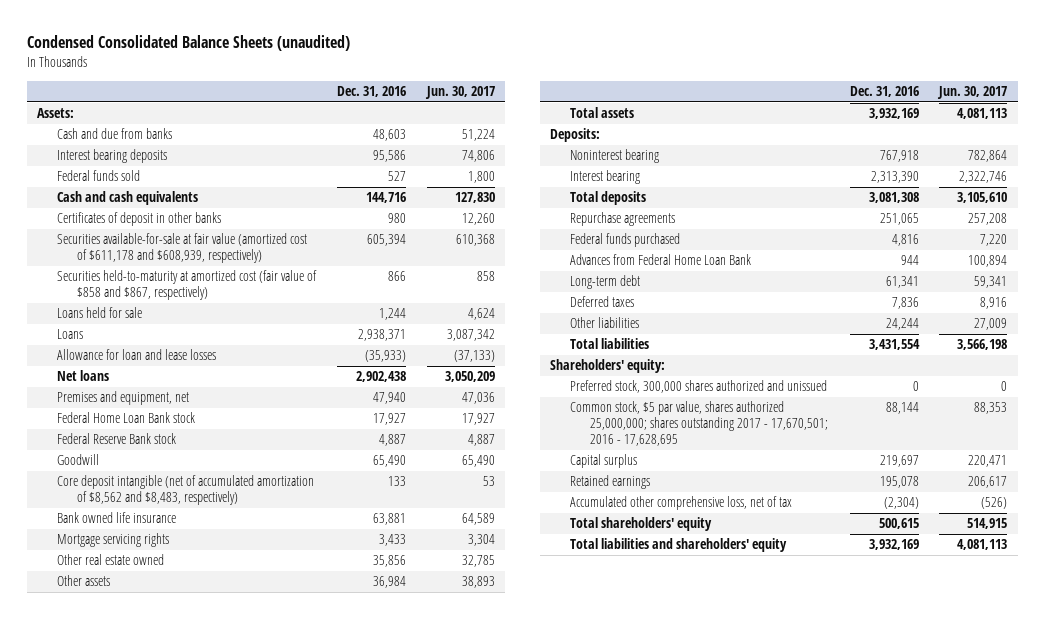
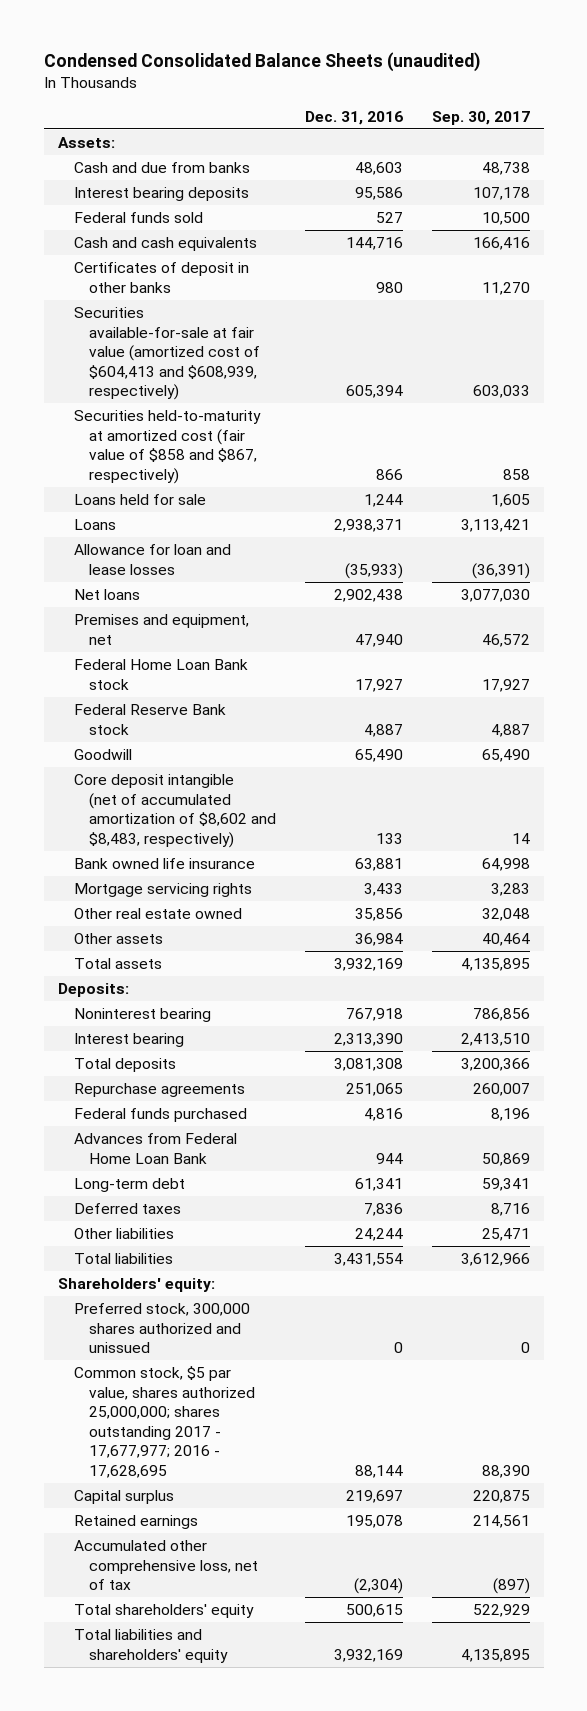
- | Dec. 31, 2016 | Jun. 30, 2017
+ | Dec. 31, 2016 | Sep. 30, 2017
- Securities available-for-sale at fair value (amortized cost of $611,178 and $608,939, respectively) | 605,394 | 610,368
+ Securities available-for-sale at fair value (amortized cost of $604,413 and $608,939, respectively) | 605,394 | 603,033
- Core deposit intangible (net of accumulated amortization of $8,562 and $8,483, respectively) | 133 | 53
+ Core deposit intangible (net of accumulated amortization of $8,602 and $8,483, respectively) | 133 | 14
- Common stock, $5 par value, shares authorized 25,000,000; shares outstanding 2017 - 17,670,501; 2016 - 17,628,695 | 88,144 | 88,353
+ Common stock, $5 par value, shares authorized 25,000,000; shares outstanding 2017 - 17,677,977; 2016 - 17,628,695 | 88,144 | 88,390

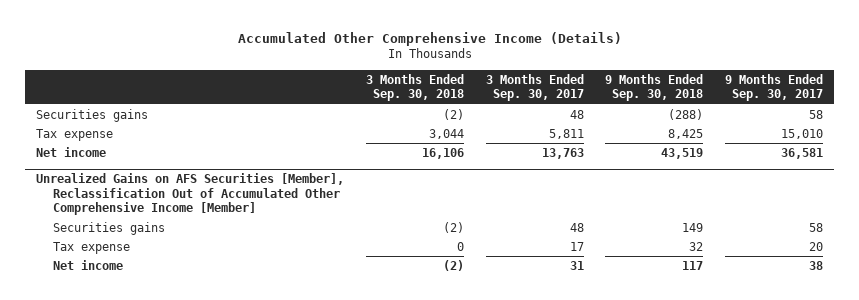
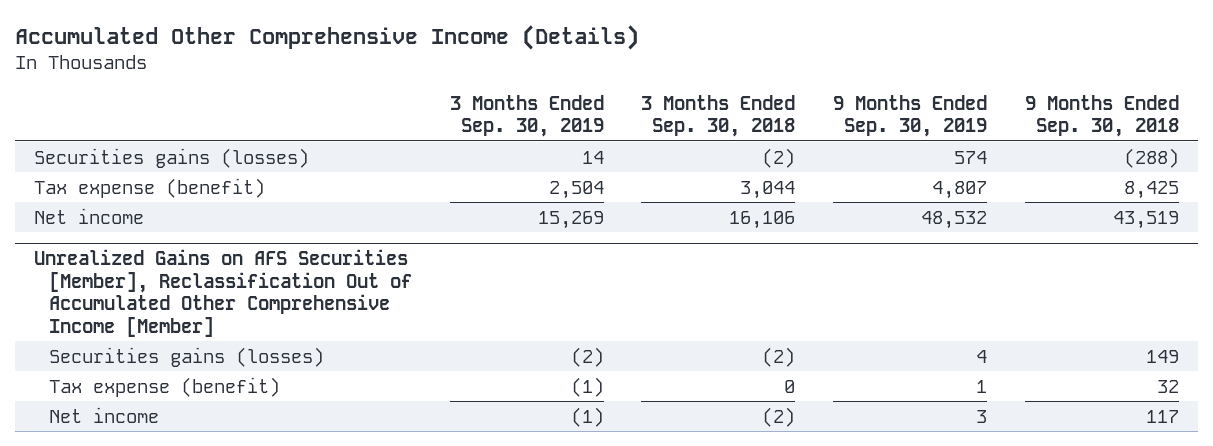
- | 3 Months Ended Sep. 30, 2018 | 3 Months Ended Sep. 30, 2017 | 9 Months Ended Sep. 30, 2018 | 9 Months Ended Sep. 30, 2017
+ | 3 Months Ended Sep. 30, 2019 | 3 Months Ended Sep. 30, 2018 | 9 Months Ended Sep. 30, 2019 | 9 Months Ended Sep. 30, 2018
- Securities gains | (2) | 48 | (288) | 58
- Tax expense | 3,044 | 5,811 | 8,425 | 15,010
+ Securities gains (losses) | 14 | (2) | 574 | (288)
+ Tax expense (benefit) | 2,504 | 3,044 | 4,807 | 8,425
@ Unrealized Gains on AFS Securities [Member], Reclassification Out of Accumulated Other Comprehensive Income [Member]
- Securities gains | (2) | 48 | 149 | 58
- Tax expense | 0 | 17 | 32 | 20
+ Securities gains (losses) | (2) | (2) | 4 | 149
+ Tax expense (benefit) | (1) | 0 | 1 | 32

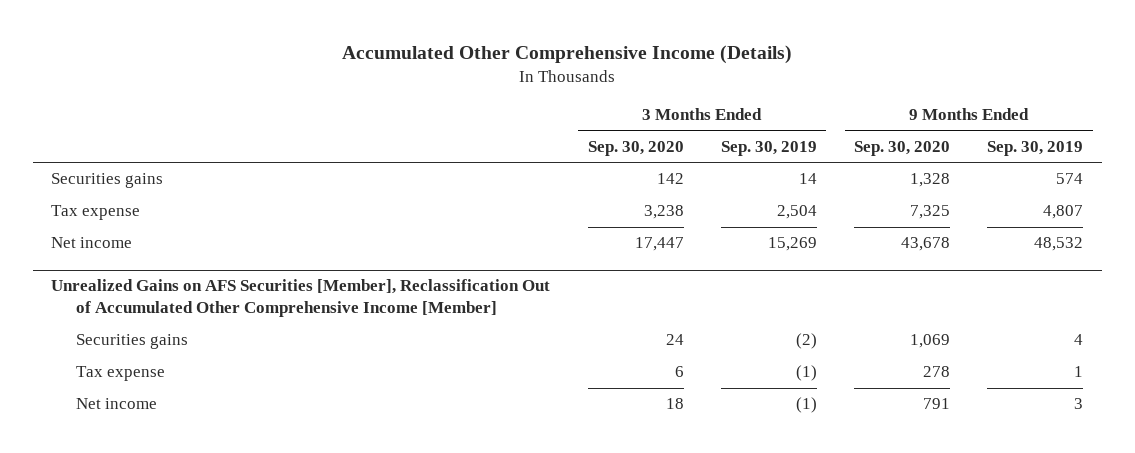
- | 3 Months Ended Sep. 30, 2019 | 3 Months Ended Sep. 30, 2018 | 9 Months Ended Sep. 30, 2019 | 9 Months Ended Sep. 30, 2018
+ | 3 Months Ended Sep. 30, 2020 | 3 Months Ended Sep. 30, 2019 | 9 Months Ended Sep. 30, 2020 | 9 Months Ended Sep. 30, 2019
- Securities gains (losses) | 14 | (2) | 574 | (288)
- Tax expense (benefit) | 2,504 | 3,044 | 4,807 | 8,425
+ Securities gains | 142 | 14 | 1,328 | 574
+ Tax expense | 3,238 | 2,504 | 7,325 | 4,807
@ Unrealized Gains on AFS Securities [Member], Reclassification Out of Accumulated Other Comprehensive Income [Member]
- Securities gains (losses) | (2) | (2) | 4 | 149
- Tax expense (benefit) | (1) | 0 | 1 | 32
+ Securities gains | 24 | (2) | 1,069 | 4
+ Tax expense | 6 | (1) | 278 | 1

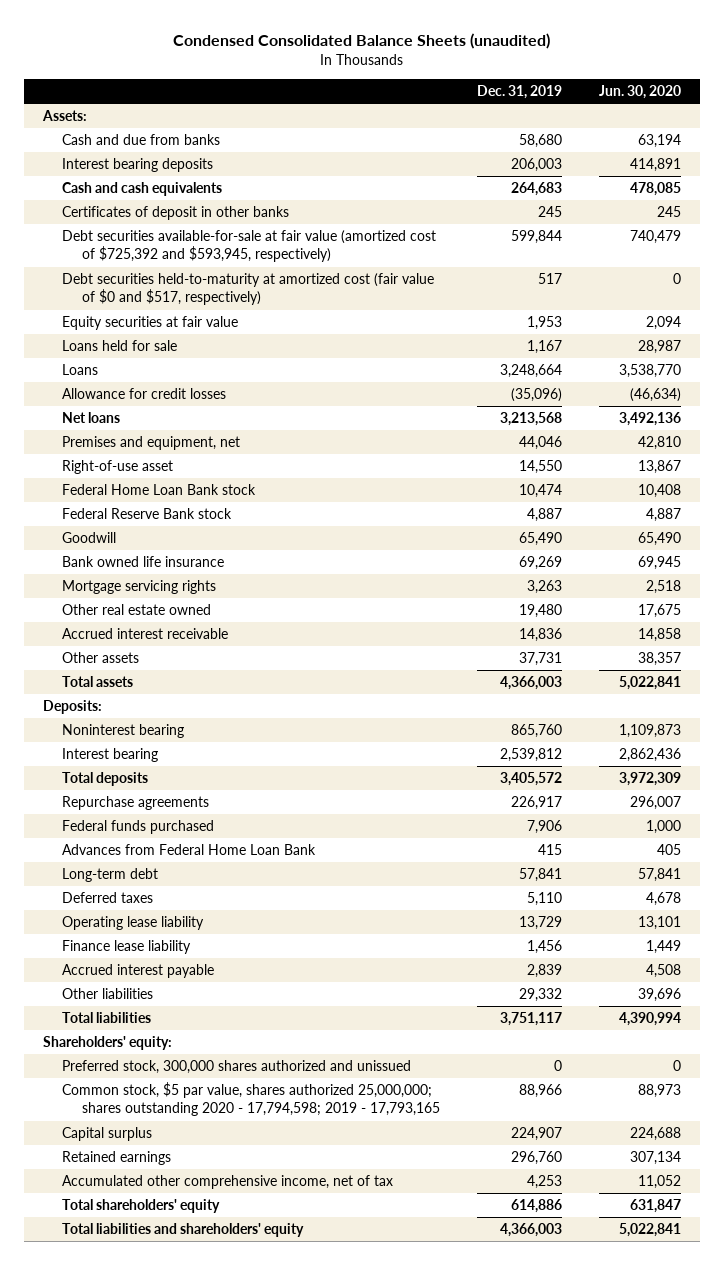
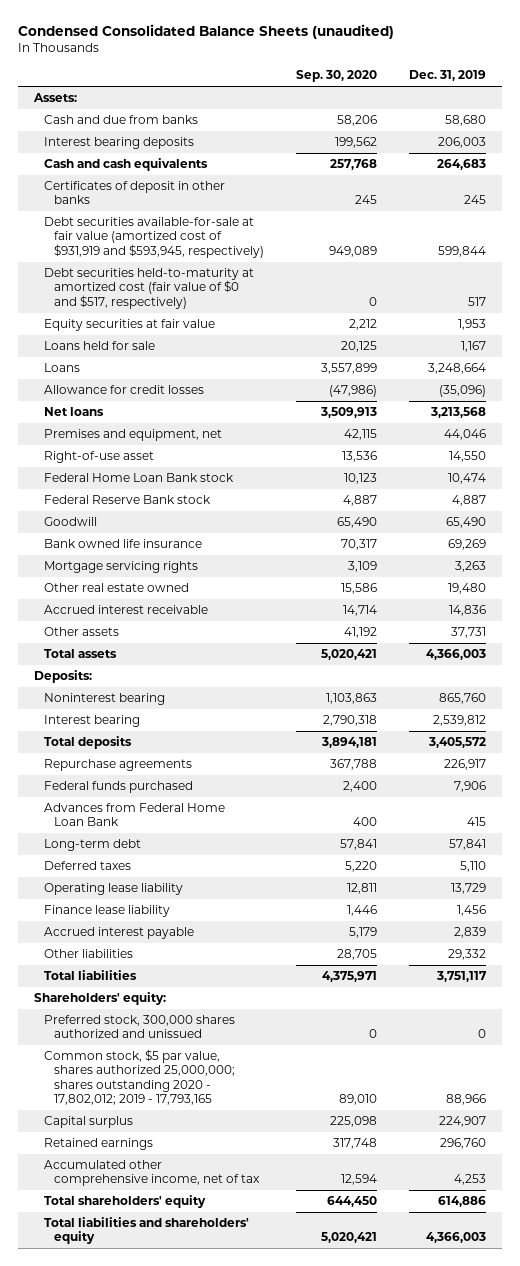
- | Dec. 31, 2019 | Jun. 30, 2020
+ | Sep. 30, 2020 | Dec. 31, 2019
- Debt securities available-for-sale at fair value (amortized cost of $725,392 and $593,945, respectively) | 599,844 | 740,479
+ Debt securities available-for-sale at fair value (amortized cost of $931,919 and $593,945, respectively) | 949,089 | 599,844
- Common stock, $5 par value, shares authorized 25,000,000; shares outstanding 2020 - 17,794,598; 2019 - 17,793,165 | 88,966 | 88,973
+ Common stock, $5 par value, shares authorized 25,000,000; shares outstanding 2020 - 17,802,012; 2019 - 17,793,165 | 89,010 | 88,966

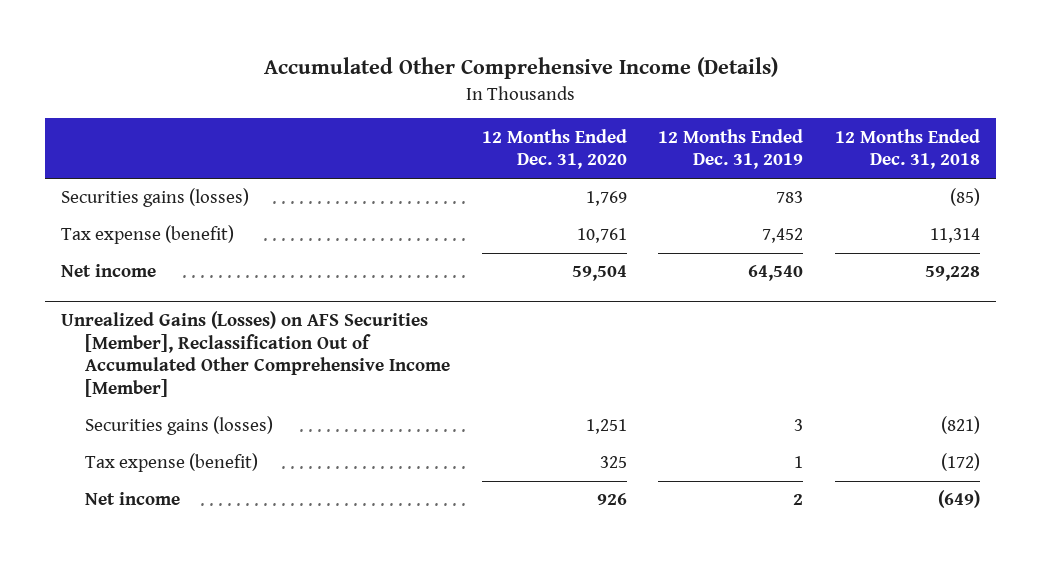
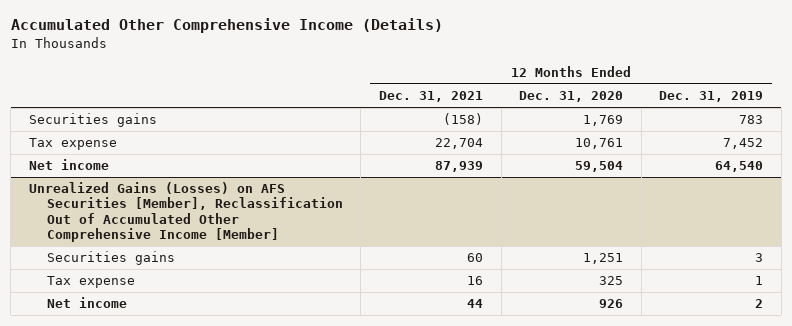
- | 12 Months Ended Dec. 31, 2020 | 12 Months Ended Dec. 31, 2019 | 12 Months Ended Dec. 31, 2018
+ | 12 Months Ended Dec. 31, 2021 | 12 Months Ended Dec. 31, 2020 | 12 Months Ended Dec. 31, 2019
- Securities gains (losses) | 1,769 | 783 | (85)
- Tax expense (benefit) | 10,761 | 7,452 | 11,314
+ Securities gains | (158) | 1,769 | 783
+ Tax expense | 22,704 | 10,761 | 7,452
@ Unrealized Gains (Losses) on AFS Securities [Member], Reclassification Out of Accumulated Other Comprehensive Income [Member]
- Securities gains (losses) | 1,251 | 3 | (821)
- Tax expense (benefit) | 325 | 1 | (172)
+ Securities gains | 60 | 1,251 | 3
+ Tax expense | 16 | 325 | 1

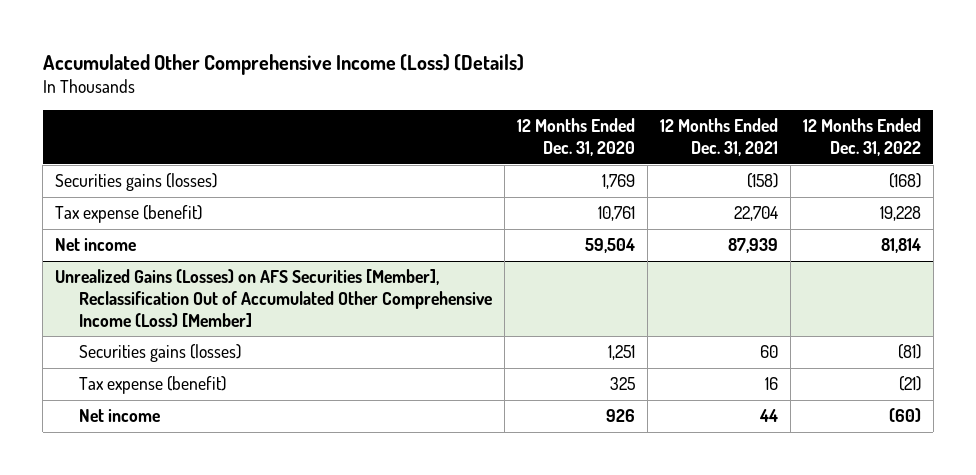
- Accumulated Other Comprehensive Income (Details)
+ Accumulated Other Comprehensive Income (Loss) (Details)
- | 12 Months Ended Dec. 31, 2021 | 12 Months Ended Dec. 31, 2020 | 12 Months Ended Dec. 31, 2019
+ | 12 Months Ended Dec. 31, 2020 | 12 Months Ended Dec. 31, 2021 | 12 Months Ended Dec. 31, 2022
- Securities gains | (158) | 1,769 | 783
- Tax expense | 22,704 | 10,761 | 7,452
+ Securities gains (losses) | 1,769 | (158) | (168)
+ Tax expense (benefit) | 10,761 | 22,704 | 19,228
- Unrealized Gains (Losses) on AFS Securities [Member], Reclassification Out of Accumulated Other Comprehensive Income [Member]
- Securities gains | 60 | 1,251 | 3
- Tax expense | 16 | 325 | 1
+ Unrealized Gains (Losses) on AFS Securities [Member], Reclassification Out of Accumulated Other Comprehensive Income (Loss) [Member]
+ Securities gains (losses) | 1,251 | 60 | (81)
+ Tax expense (benefit) | 325 | 16 | (21)

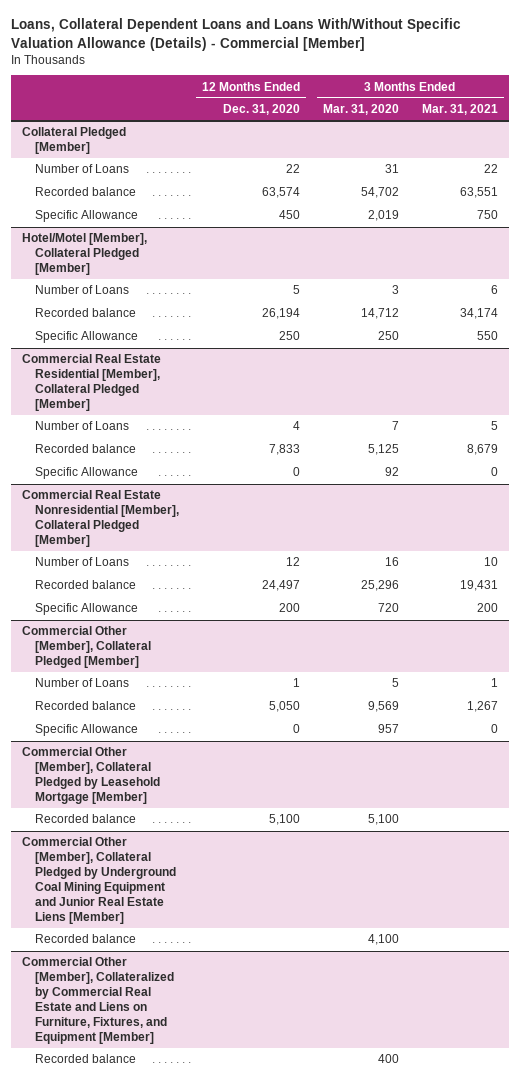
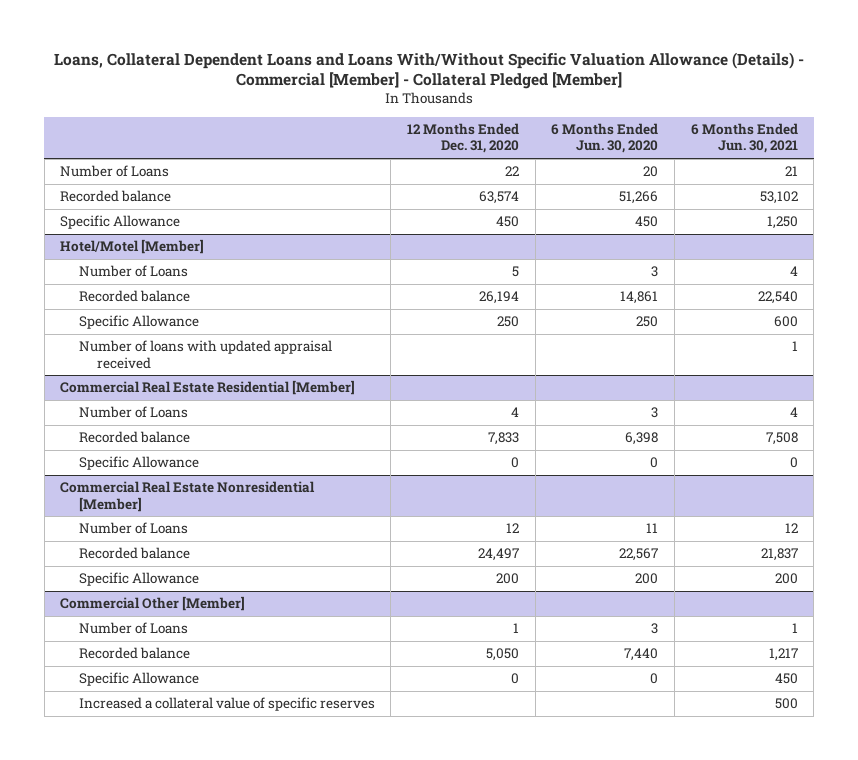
- Loans, Collateral Dependent Loans and Loans With/Without Specific Valuation Allowance (Details) - Commercial [Member]
+ Loans, Collateral Dependent Loans and Loans With/Without Specific Valuation Allowance (Details) - Commercial [Member] - Collateral Pledged [Member]
- | 12 Months Ended Dec. 31, 2020 | 3 Months Ended Mar. 31, 2020 | 3 Months Ended Mar. 31, 2021
+ | 12 Months Ended Dec. 31, 2020 | 6 Months Ended Jun. 30, 2020 | 6 Months Ended Jun. 30, 2021
- Collateral Pledged [Member]
- Hotel/Motel [Member], Collateral Pledged [Member]
+ Hotel/Motel [Member]
- Commercial Real Estate Residential [Member], Collateral Pledged [Member]
+ Number of loans with updated appraisal received | | | 1
+ Commercial Real Estate Residential [Member]
- Commercial Real Estate Nonresidential [Member], Collateral Pledged [Member]
+ Commercial Real Estate Nonresidential [Member]
- Commercial Other [Member], Collateral Pledged [Member]
+ Commercial Other [Member]
- Commercial Other [Member], Collateral Pledged by Leasehold Mortgage [Member]
- Recorded balance | 5,100 | 5,100 |
- Commercial Other [Member], Collateral Pledged by Underground Coal Mining Equipment and Junior Real Estate Liens [Member]
- Recorded balance | | 4,100 |
- Commercial Other [Member], Collateralized by Commercial Real Estate and Liens on Furniture, Fixtures, and Equipment [Member]
- Recorded balance | | 400 |
+ Increased a collateral value of specific reserves | | | 500

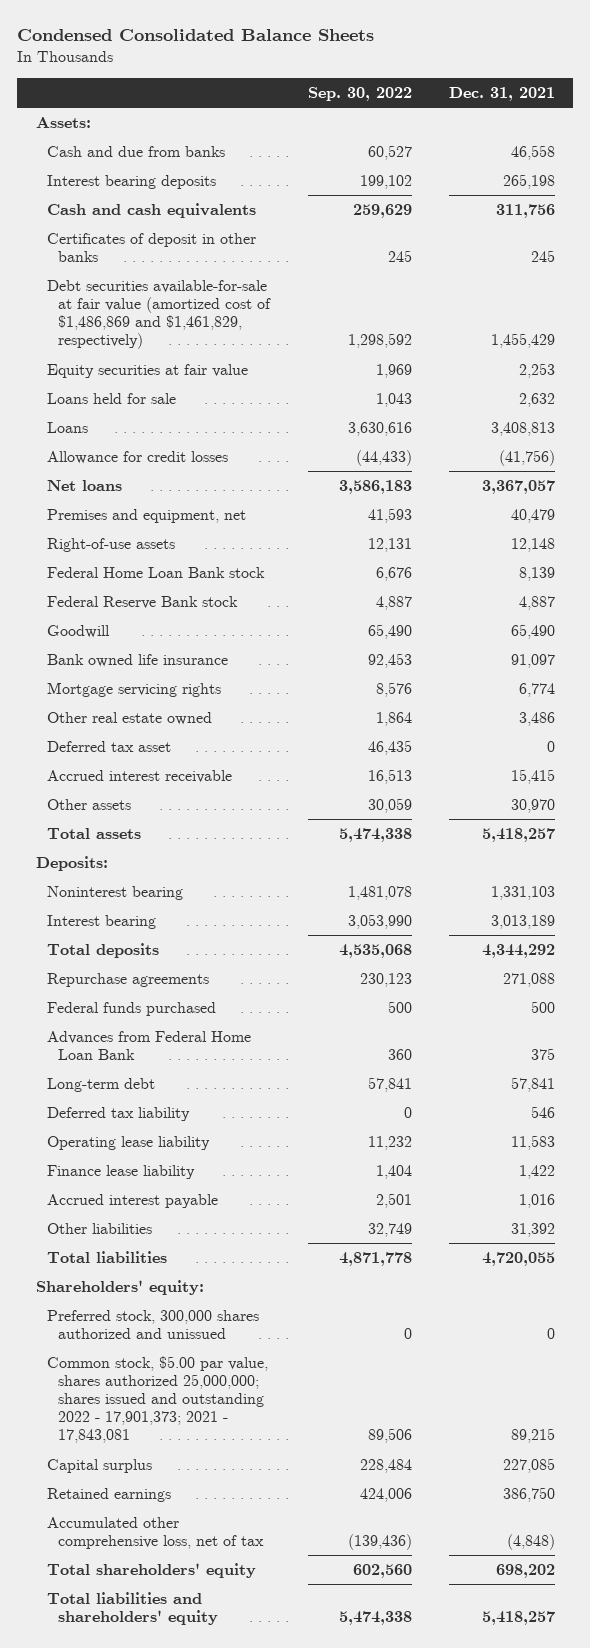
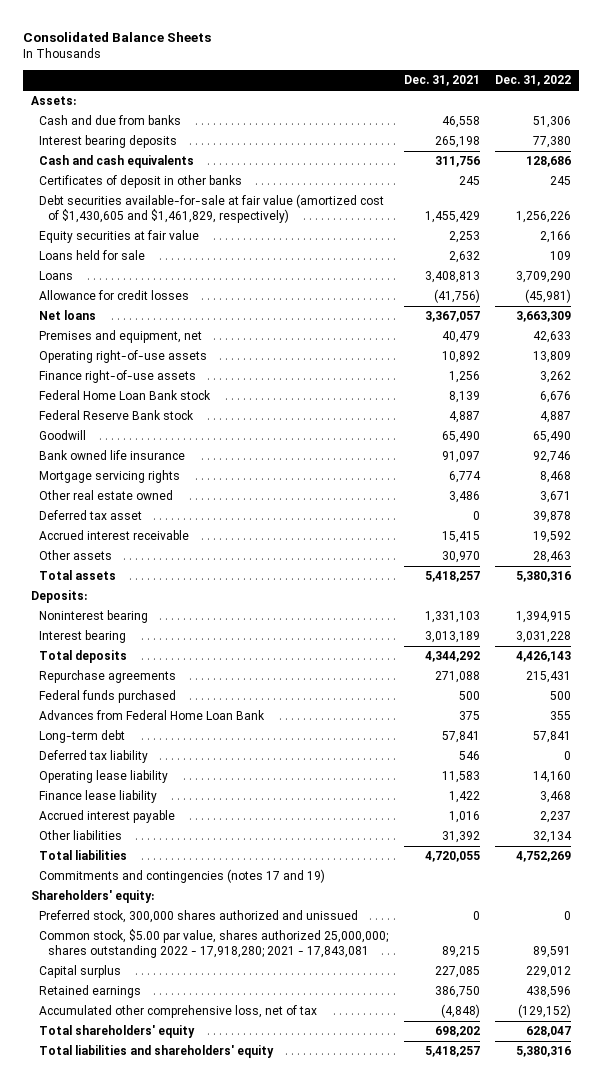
- Condensed Consolidated Balance Sheets
+ Consolidated Balance Sheets
- | Sep. 30, 2022 | Dec. 31, 2021
+ | Dec. 31, 2021 | Dec. 31, 2022
- Debt securities available-for-sale at fair value (amortized cost of $1,486,869 and $1,461,829, respectively) | 1,298,592 | 1,455,429
+ Debt securities available-for-sale at fair value (amortized cost of $1,430,605 and $1,461,829, respectively) | 1,455,429 | 1,256,226
- Right-of-use assets | 12,131 | 12,148
+ Operating right-of-use assets | 10,892 | 13,809
+ Finance right-of-use assets | 1,256 | 3,262
+ Commitments and contingencies (notes 17 and 19)
- Common stock, $5.00 par value, shares authorized 25,000,000; shares issued and outstanding 2022 - 17,901,373; 2021 - 17,843,081 | 89,506 | 89,215
+ Common stock, $5.00 par value, shares authorized 25,000,000; shares outstanding 2022 - 17,918,280; 2021 - 17,843,081 | 89,215 | 89,591

